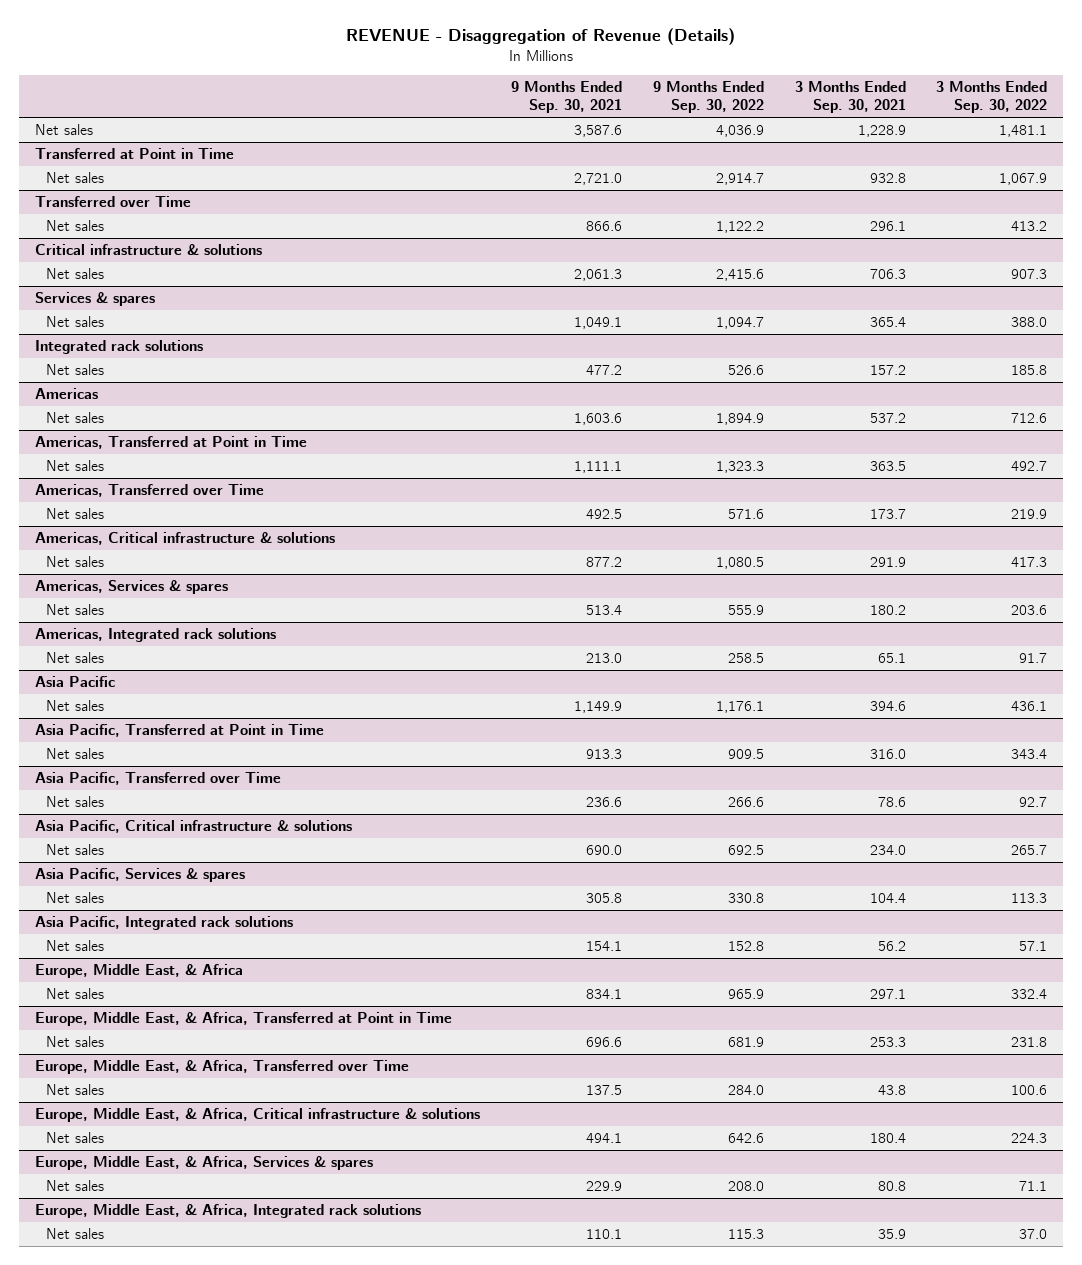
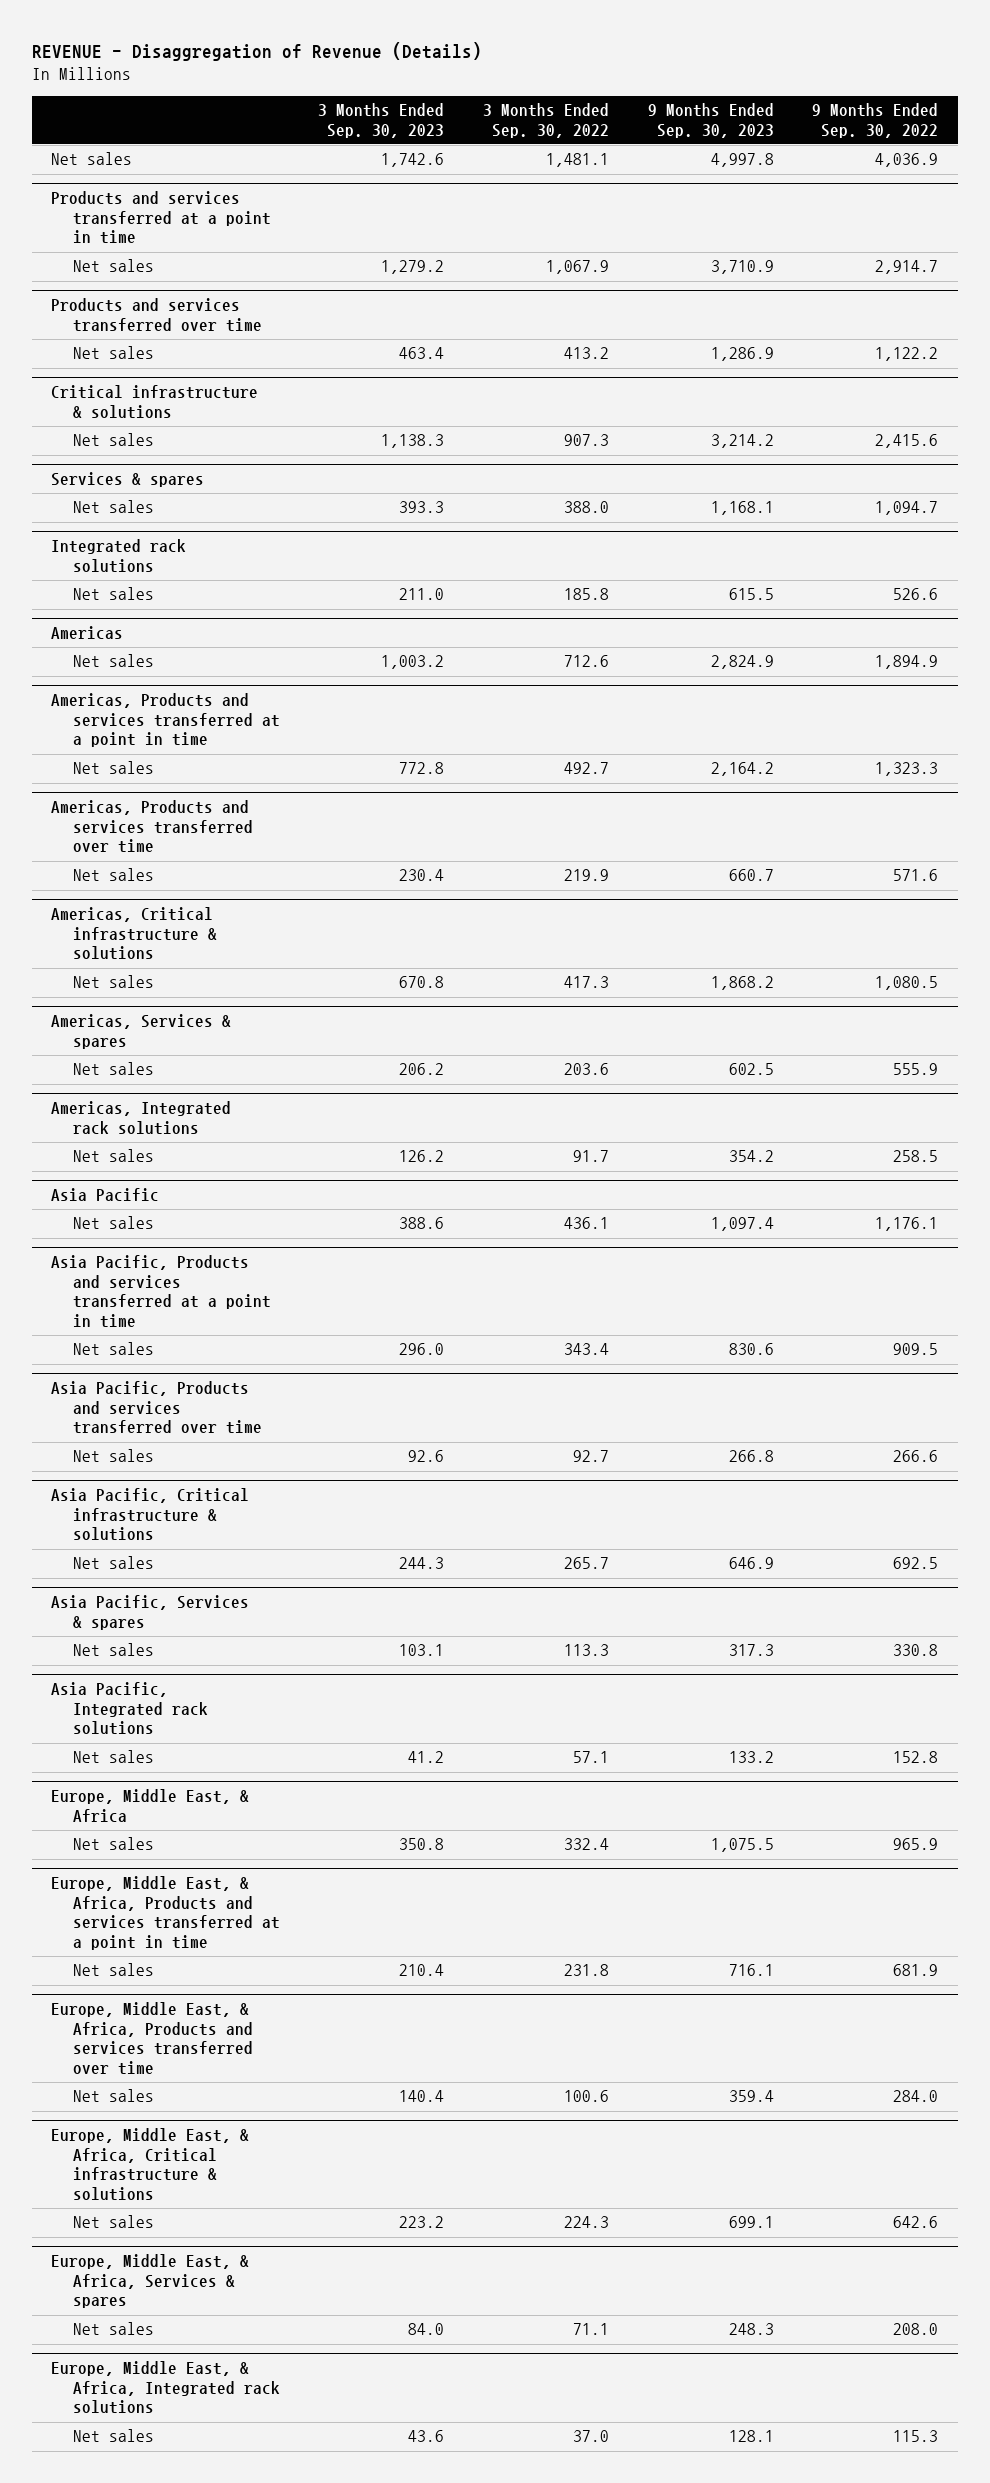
- | 9 Months Ended Sep. 30, 2021 | 9 Months Ended Sep. 30, 2022 | 3 Months Ended Sep. 30, 2021 | 3 Months Ended Sep. 30, 2022
+ | 3 Months Ended Sep. 30, 2023 | 3 Months Ended Sep. 30, 2022 | 9 Months Ended Sep. 30, 2023 | 9 Months Ended Sep. 30, 2022
- Transferred at Point in Time
+ Products and services transferred at a point in time
- Transferred over Time
+ Products and services transferred over time
- Americas, Transferred at Point in Time
+ Americas, Products and services transferred at a point in time
- Americas, Transferred over Time
+ Americas, Products and services transferred over time
- Asia Pacific, Transferred at Point in Time
+ Asia Pacific, Products and services transferred at a point in time
- Asia Pacific, Transferred over Time
+ Asia Pacific, Products and services transferred over time
- Europe, Middle East, & Africa, Transferred at Point in Time
+ Europe, Middle East, & Africa, Products and services transferred at a point in time
- Europe, Middle East, & Africa, Transferred over Time
+ Europe, Middle East, & Africa, Products and services transferred over time

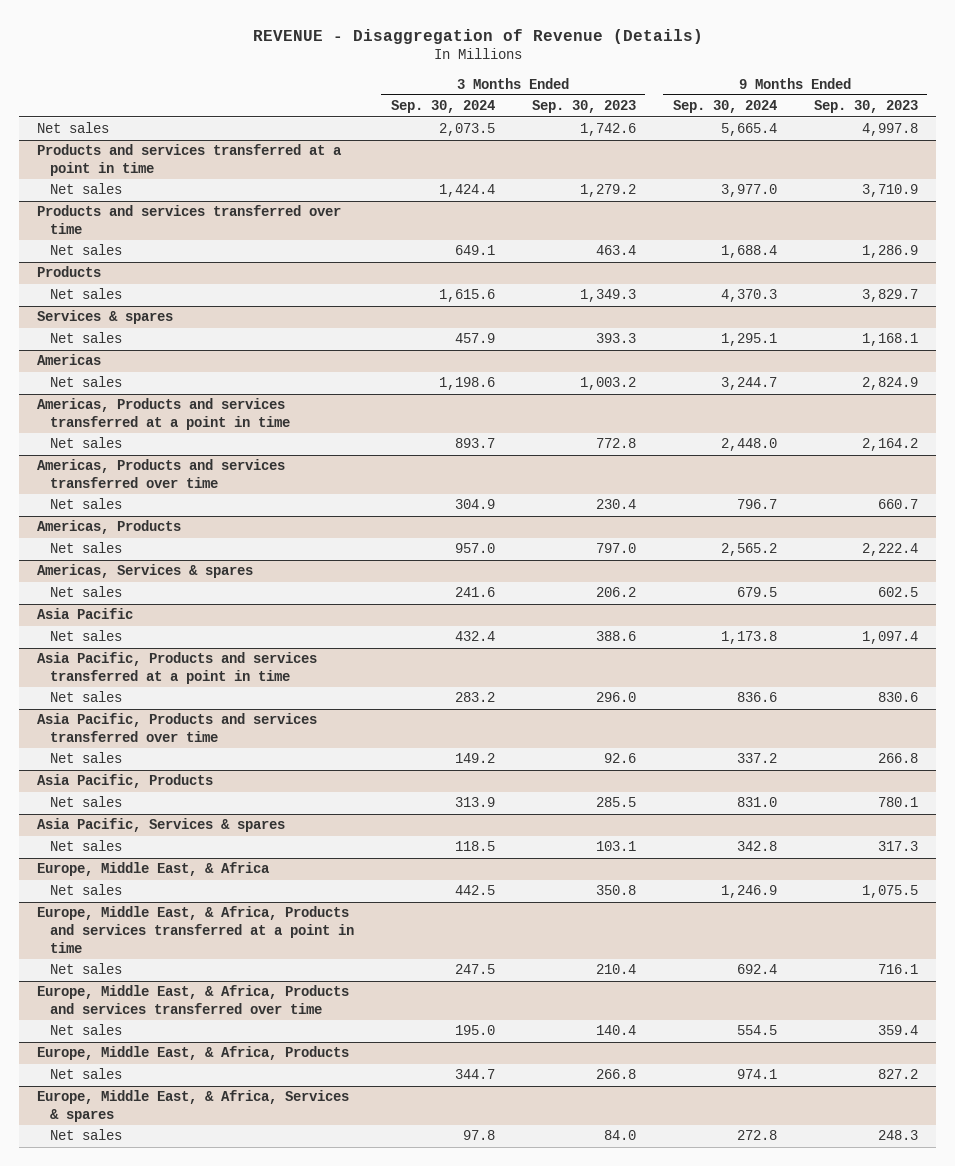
- | 3 Months Ended Sep. 30, 2023 | 3 Months Ended Sep. 30, 2022 | 9 Months Ended Sep. 30, 2023 | 9 Months Ended Sep. 30, 2022
+ | 3 Months Ended Sep. 30, 2024 | 3 Months Ended Sep. 30, 2023 | 9 Months Ended Sep. 30, 2024 | 9 Months Ended Sep. 30, 2023
- Critical infrastructure & solutions
- Net sales | 1,138.3 | 907.3 | 3,214.2 | 2,415.6
+ Products
+ Net sales | 1,615.6 | 1,349.3 | 4,370.3 | 3,829.7
- Integrated rack solutions
- Net sales | 211.0 | 185.8 | 615.5 | 526.6
- Americas, Critical infrastructure & solutions
- Net sales | 670.8 | 417.3 | 1,868.2 | 1,080.5
+ Americas, Products
+ Net sales | 957.0 | 797.0 | 2,565.2 | 2,222.4
- Americas, Integrated rack solutions
- Net sales | 126.2 | 91.7 | 354.2 | 258.5
- Asia Pacific, Critical infrastructure & solutions
- Net sales | 244.3 | 265.7 | 646.9 | 692.5
+ Asia Pacific, Products
+ Net sales | 313.9 | 285.5 | 831.0 | 780.1
- Asia Pacific, Integrated rack solutions
- Net sales | 41.2 | 57.1 | 133.2 | 152.8
- Europe, Middle East, & Africa, Critical infrastructure & solutions
- Net sales | 223.2 | 224.3 | 699.1 | 642.6
+ Europe, Middle East, & Africa, Products
+ Net sales | 344.7 | 266.8 | 974.1 | 827.2
- Europe, Middle East, & Africa, Integrated rack solutions
- Net sales | 43.6 | 37.0 | 128.1 | 115.3

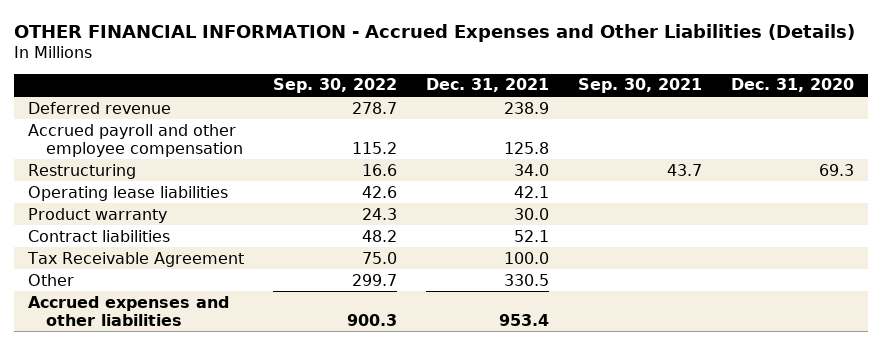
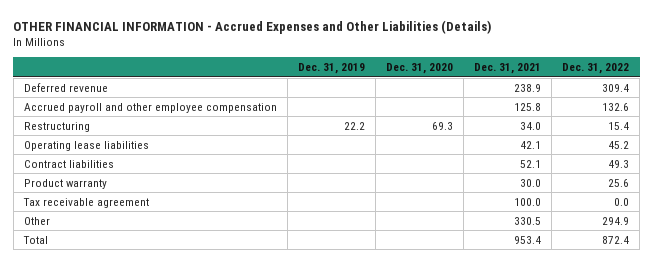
- | Sep. 30, 2022 | Dec. 31, 2021 | Sep. 30, 2021 | Dec. 31, 2020
+ | Dec. 31, 2019 | Dec. 31, 2020 | Dec. 31, 2021 | Dec. 31, 2022
- Tax Receivable Agreement | 75.0 | 100.0 | |
moved down: Product warranty | | | 30.0 | 25.6
+ Tax receivable agreement | | | 100.0 | 0.0
- Accrued expenses and other liabilities | 900.3 | 953.4 | |
+ Total | | | 953.4 | 872.4

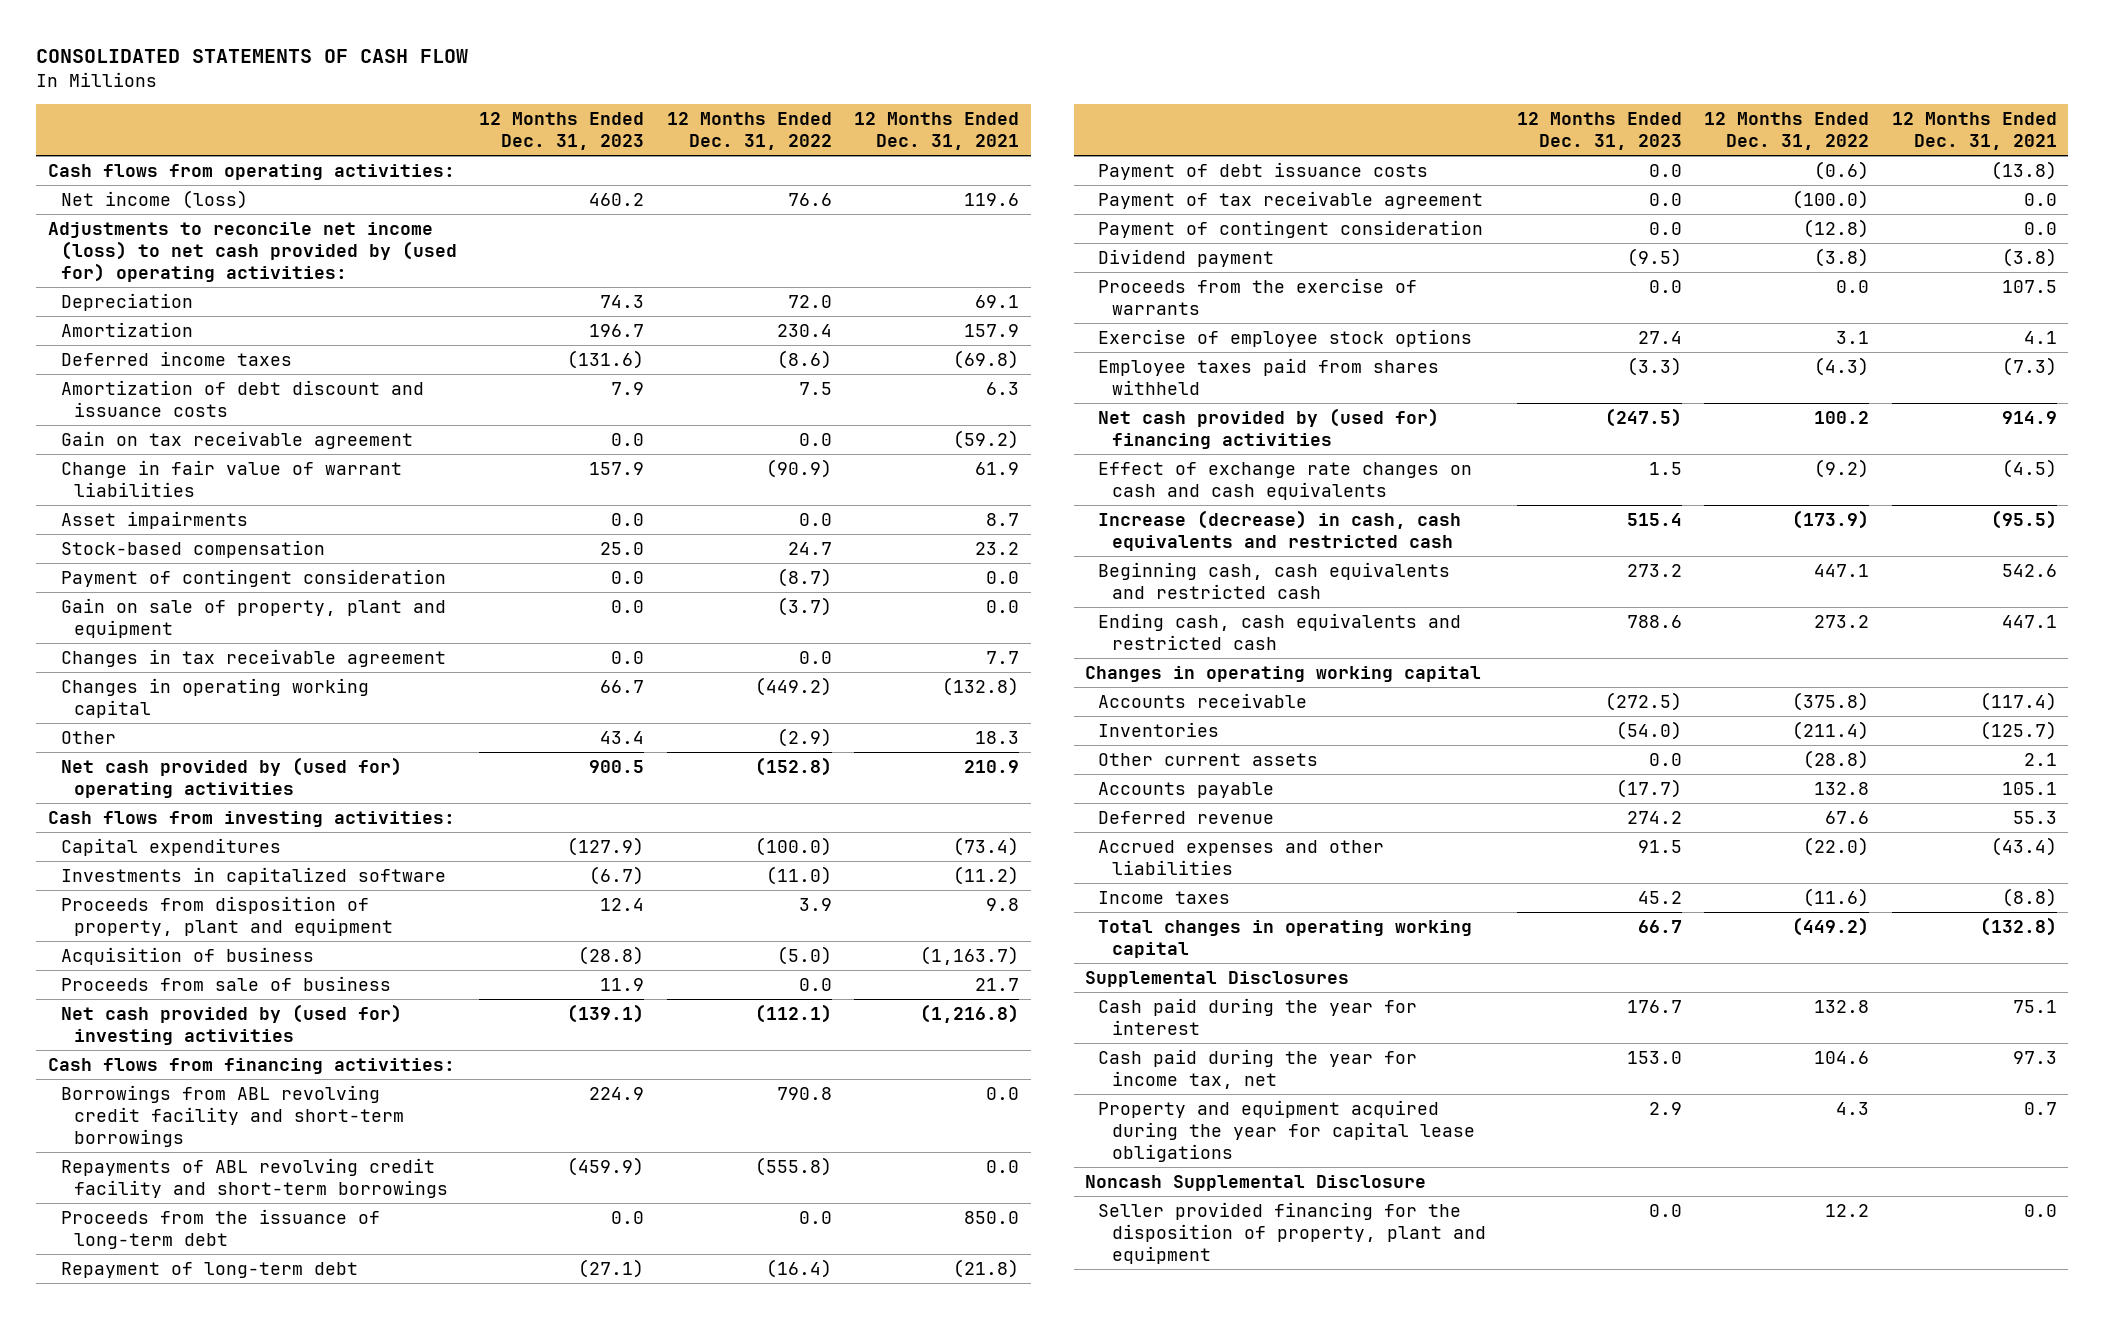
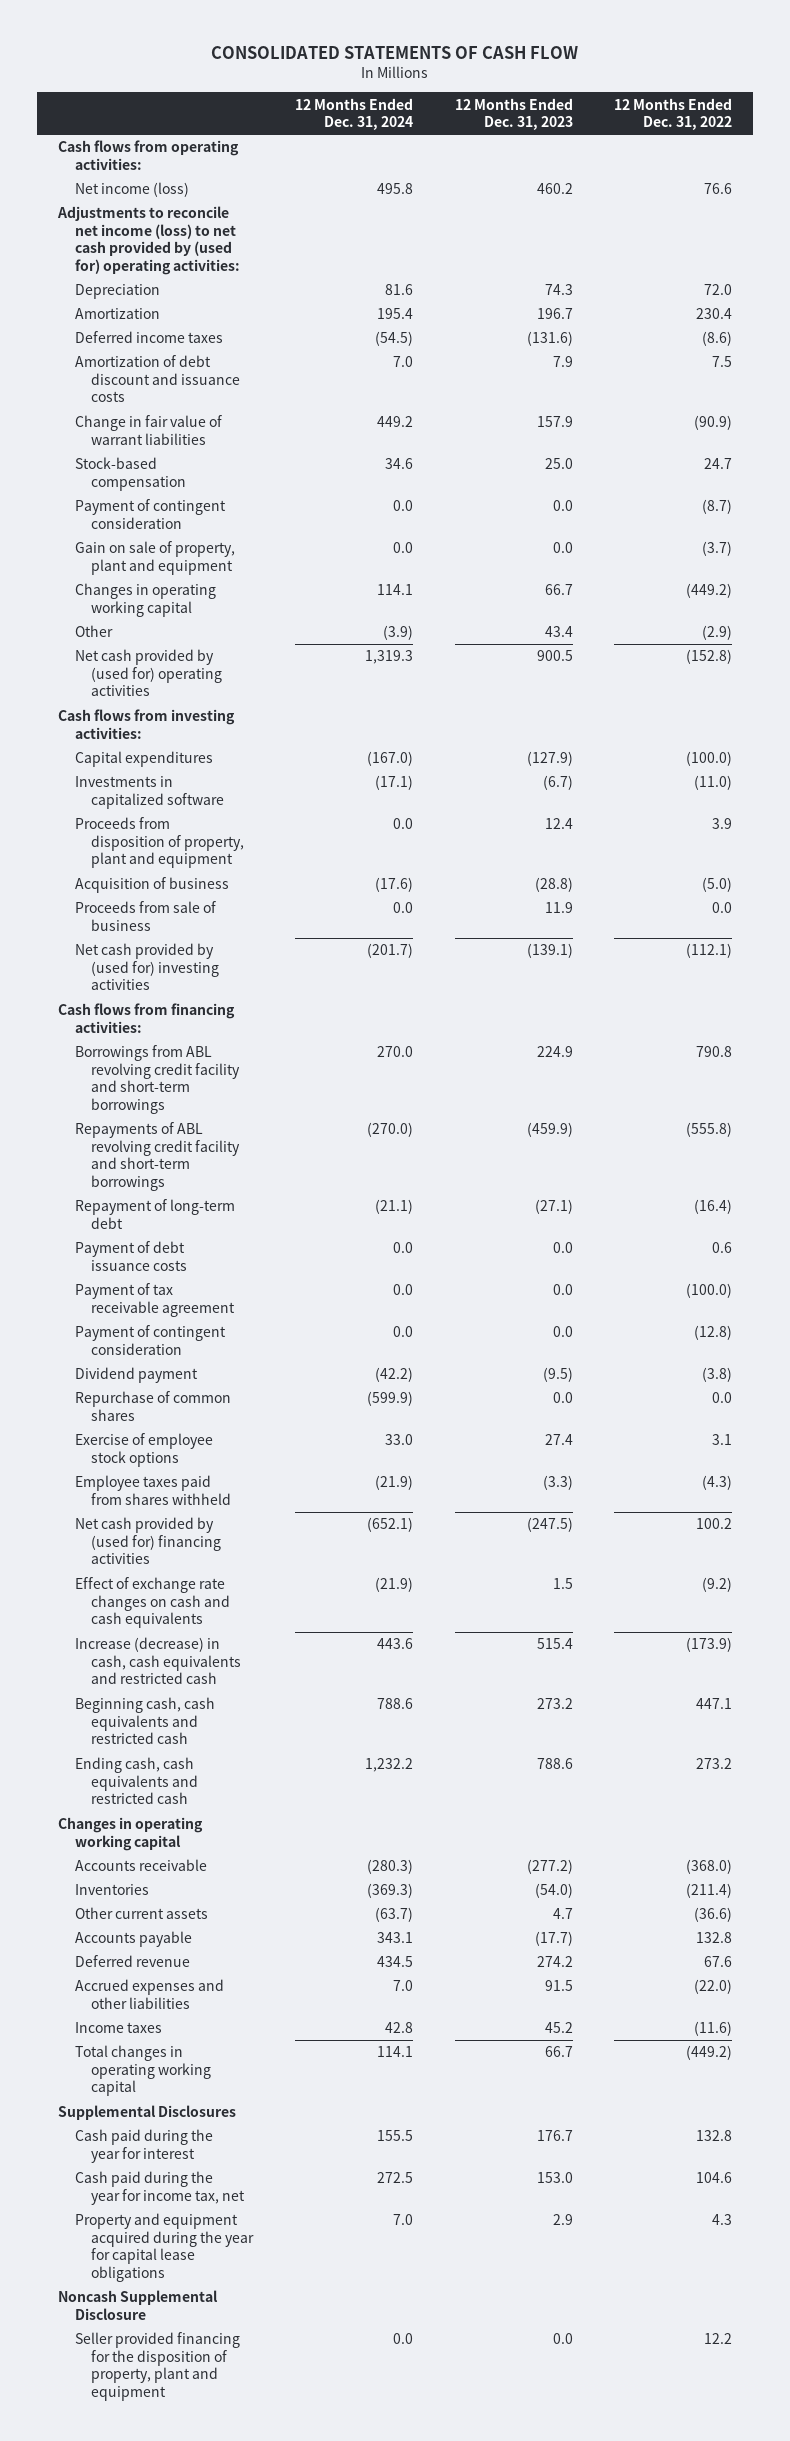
- | 12 Months Ended Dec. 31, 2023 | 12 Months Ended Dec. 31, 2022 | 12 Months Ended Dec. 31, 2021
+ | 12 Months Ended Dec. 31, 2024 | 12 Months Ended Dec. 31, 2023 | 12 Months Ended Dec. 31, 2022
- Gain on tax receivable agreement | 0.0 | 0.0 | (59.2)
- Asset impairments | 0.0 | 0.0 | 8.7
- Changes in tax receivable agreement | 0.0 | 0.0 | 7.7
- Proceeds from the issuance of long-term debt | 0.0 | 0.0 | 850.0
- Payment of debt issuance costs | 0.0 | (0.6) | (13.8)
+ Payment of debt issuance costs | 0.0 | 0.0 | 0.6
- Proceeds from the exercise of warrants | 0.0 | 0.0 | 107.5
+ Repurchase of common shares | (599.9) | 0.0 | 0.0
- Accounts receivable | (272.5) | (375.8) | (117.4)
+ Accounts receivable | (280.3) | (277.2) | (368.0)
- Other current assets | 0.0 | (28.8) | 2.1
+ Other current assets | (63.7) | 4.7 | (36.6)

